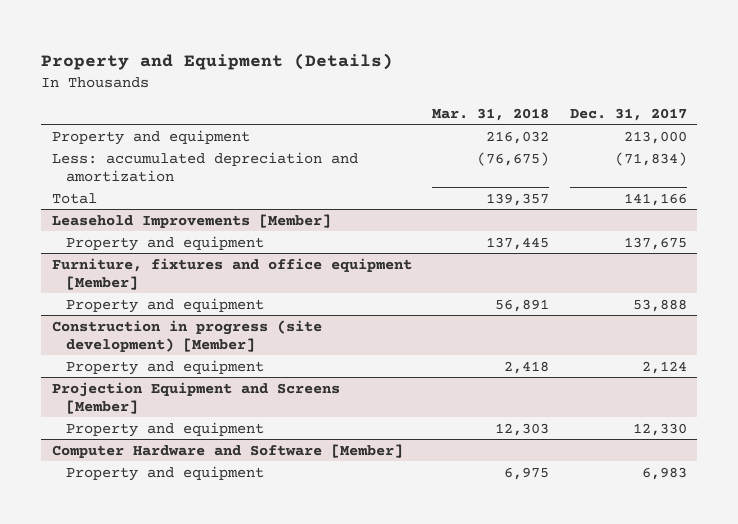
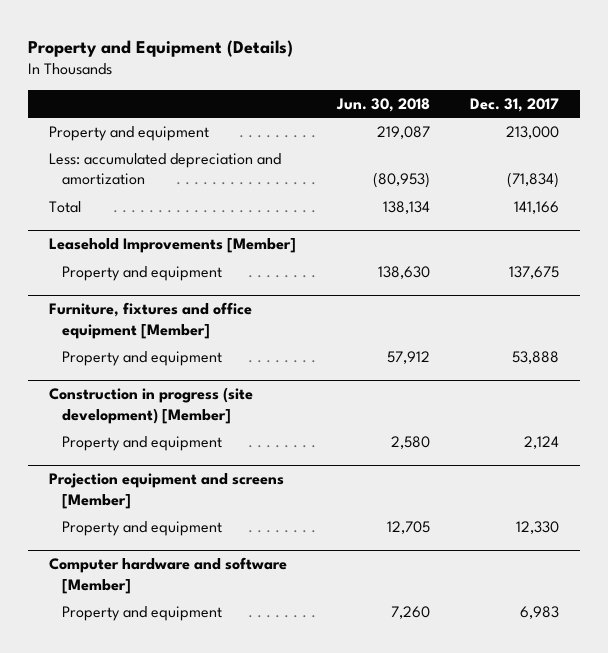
- | Mar. 31, 2018 | Dec. 31, 2017
+ | Jun. 30, 2018 | Dec. 31, 2017
- Projection Equipment and Screens [Member]
+ Projection equipment and screens [Member]
- Computer Hardware and Software [Member]
+ Computer hardware and software [Member]

